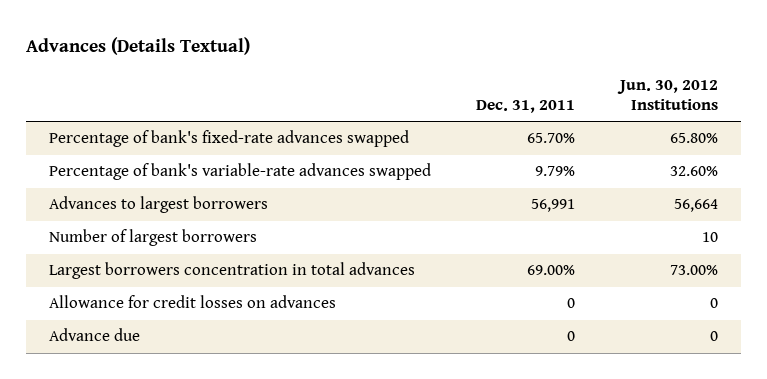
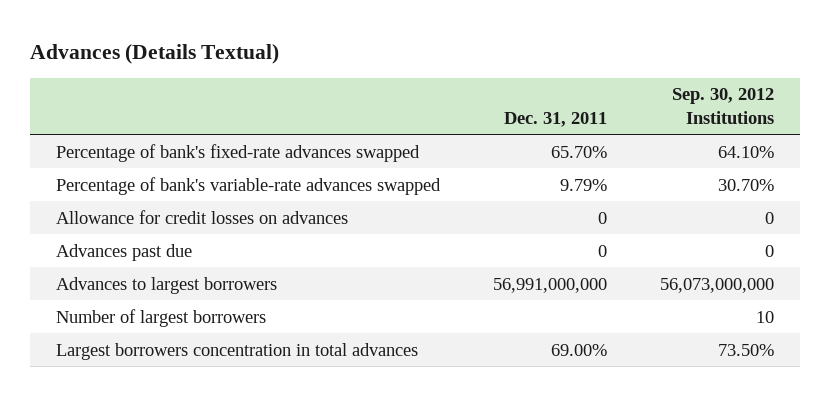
- | Dec. 31, 2011 | Jun. 30, 2012 Institutions
+ | Dec. 31, 2011 | Sep. 30, 2012 Institutions
- Advances to largest borrowers | 56,991 | 56,664
moved up: Allowance for credit losses on advances | 0 | 0
+ Advances past due | 0 | 0
+ Advances to largest borrowers | 56,991,000,000 | 56,073,000,000
- Advance due | 0 | 0

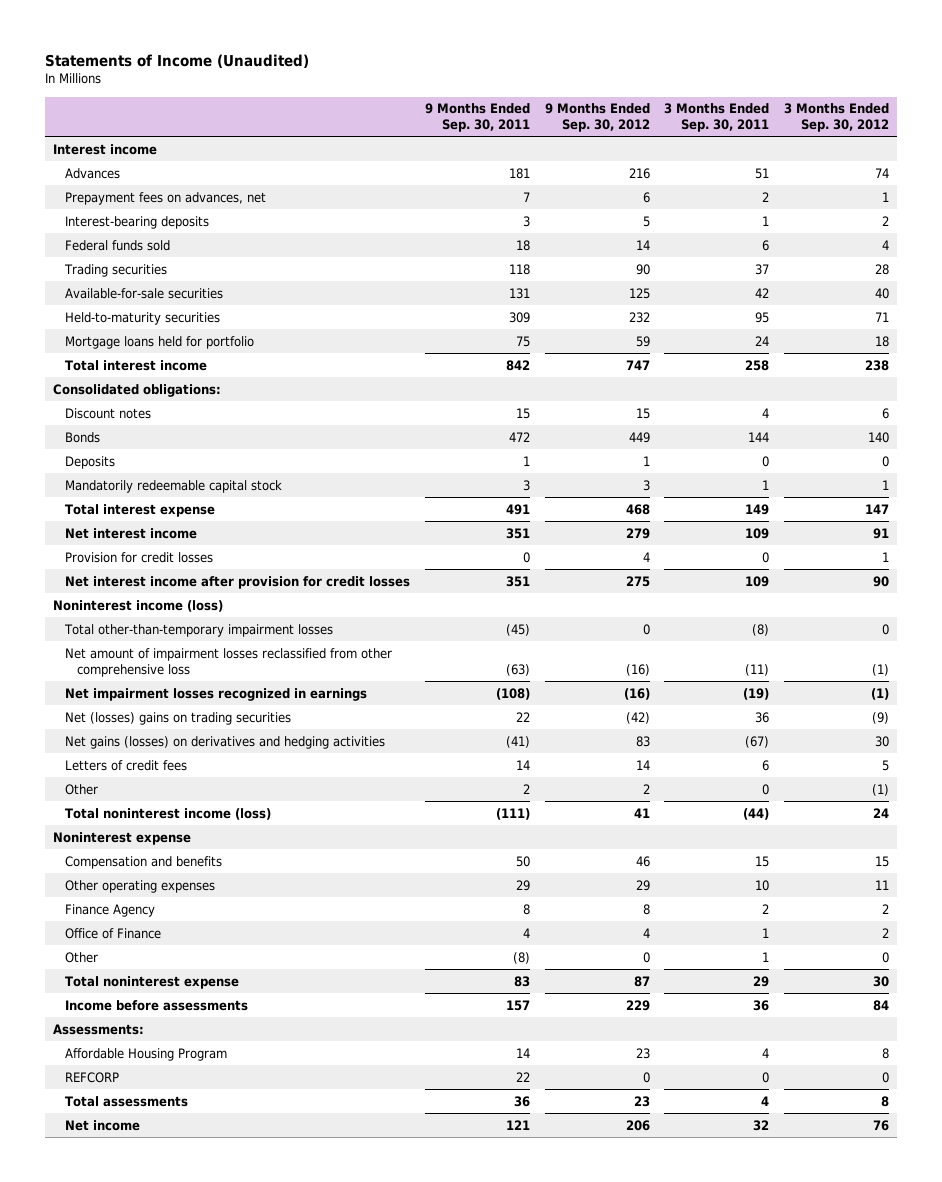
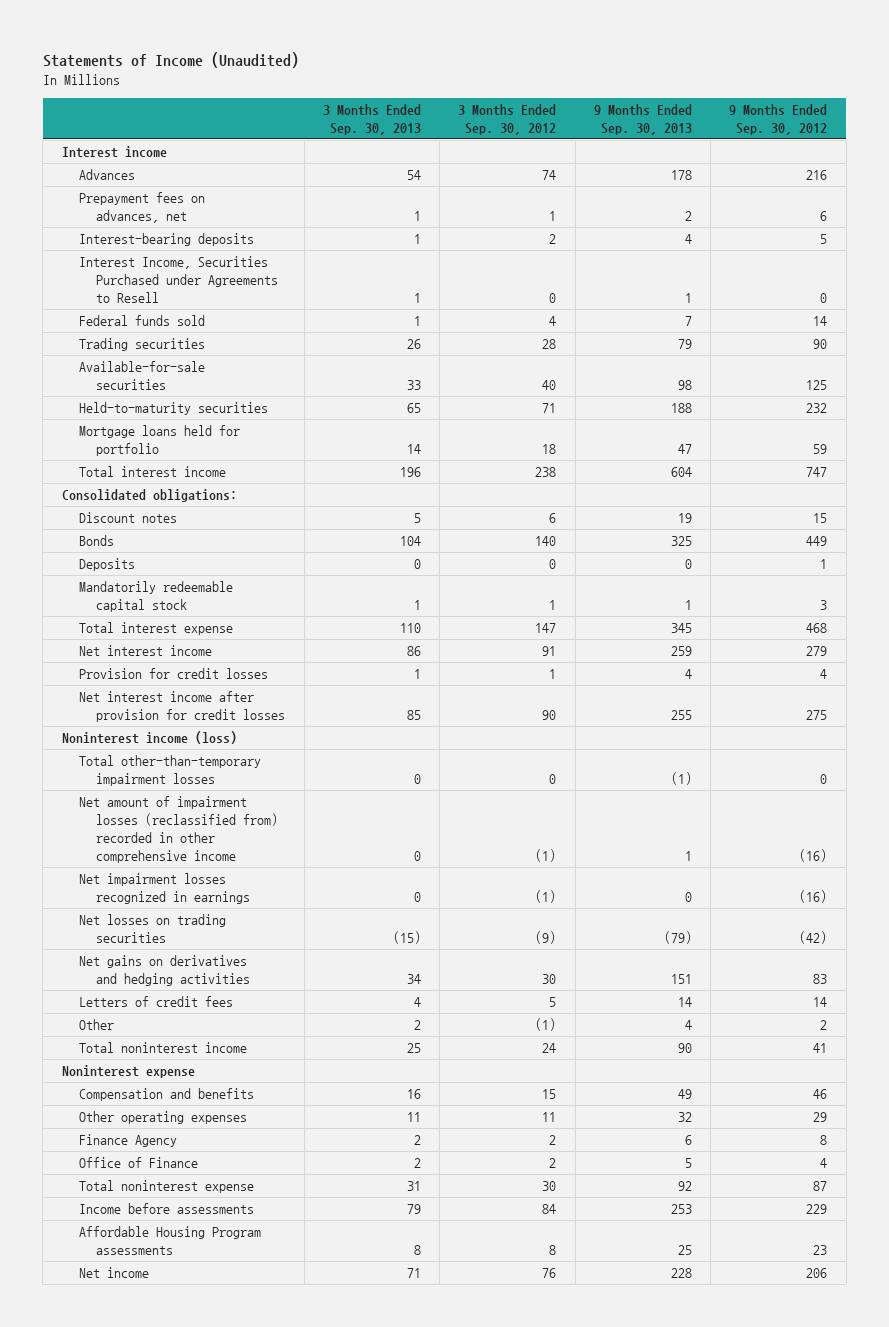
- | 9 Months Ended Sep. 30, 2011 | 9 Months Ended Sep. 30, 2012 | 3 Months Ended Sep. 30, 2011 | 3 Months Ended Sep. 30, 2012
+ | 3 Months Ended Sep. 30, 2013 | 3 Months Ended Sep. 30, 2012 | 9 Months Ended Sep. 30, 2013 | 9 Months Ended Sep. 30, 2012
+ Interest Income, Securities Purchased under Agreements to Resell | 1 | 0 | 1 | 0
- Net amount of impairment losses reclassified from other comprehensive loss | (63) | (16) | (11) | (1)
+ Net amount of impairment losses (reclassified from) recorded in other comprehensive income | 0 | (1) | 1 | (16)
- Net (losses) gains on trading securities | 22 | (42) | 36 | (9)
- Net gains (losses) on derivatives and hedging activities | (41) | 83 | (67) | 30
+ Net losses on trading securities | (15) | (9) | (79) | (42)
+ Net gains on derivatives and hedging activities | 34 | 30 | 151 | 83
- Total noninterest income (loss) | (111) | 41 | (44) | 24
+ Total noninterest income | 25 | 24 | 90 | 41
- Other | (8) | 0 | 1 | 0
- Assessments:
- Affordable Housing Program | 14 | 23 | 4 | 8
- REFCORP | 22 | 0 | 0 | 0
- Total assessments | 36 | 23 | 4 | 8
+ Affordable Housing Program assessments | 8 | 8 | 25 | 23

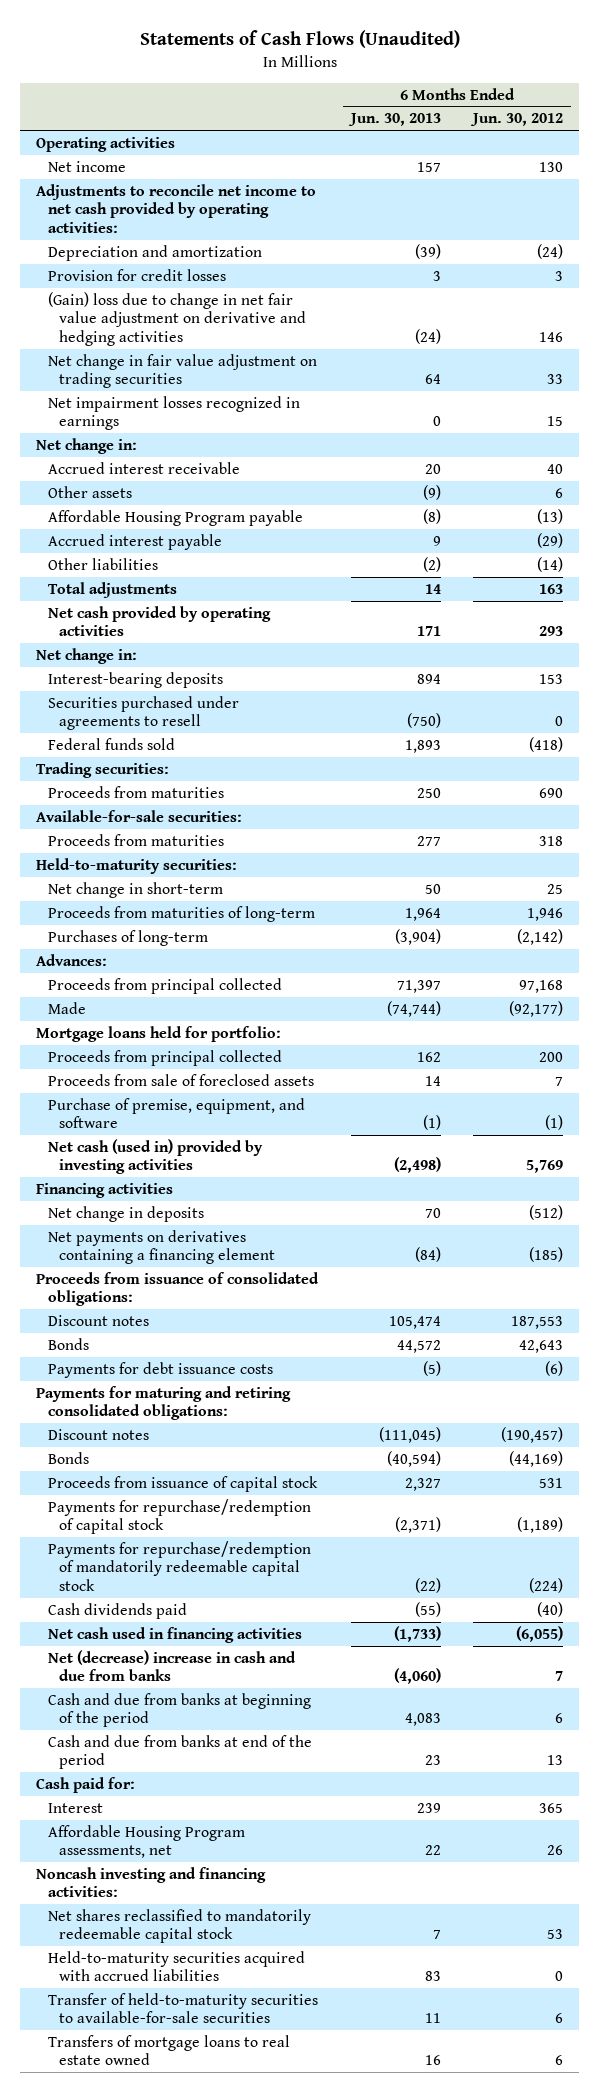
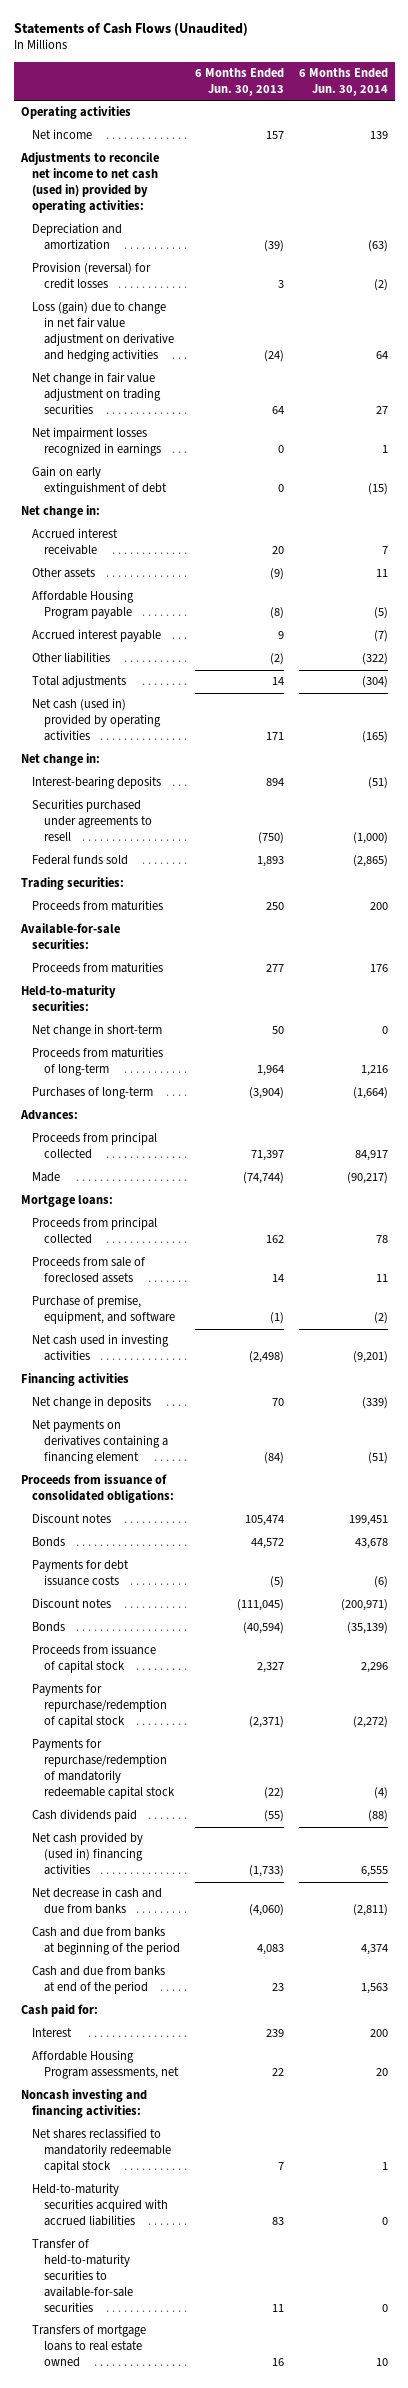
- | 6 Months Ended Jun. 30, 2013 | 6 Months Ended Jun. 30, 2012
+ | 6 Months Ended Jun. 30, 2013 | 6 Months Ended Jun. 30, 2014
- Adjustments to reconcile net income to net cash provided by operating activities:
+ Adjustments to reconcile net income to net cash (used in) provided by operating activities:
- Provision for credit losses | 3 | 3
- (Gain) loss due to change in net fair value adjustment on derivative and hedging activities | (24) | 146
+ Provision (reversal) for credit losses | 3 | (2)
+ Loss (gain) due to change in net fair value adjustment on derivative and hedging activities | (24) | 64
+ Gain on early extinguishment of debt | 0 | (15)
- Net cash provided by operating activities | 171 | 293
+ Net cash (used in) provided by operating activities | 171 | (165)
- Mortgage loans held for portfolio:
+ Mortgage loans:
- Net cash (used in) provided by investing activities | (2,498) | 5,769
+ Net cash used in investing activities | (2,498) | (9,201)
- Payments for maturing and retiring consolidated obligations:
- Net cash used in financing activities | (1,733) | (6,055)
- Net (decrease) increase in cash and due from banks | (4,060) | 7
+ Net cash provided by (used in) financing activities | (1,733) | 6,555
+ Net decrease in cash and due from banks | (4,060) | (2,811)

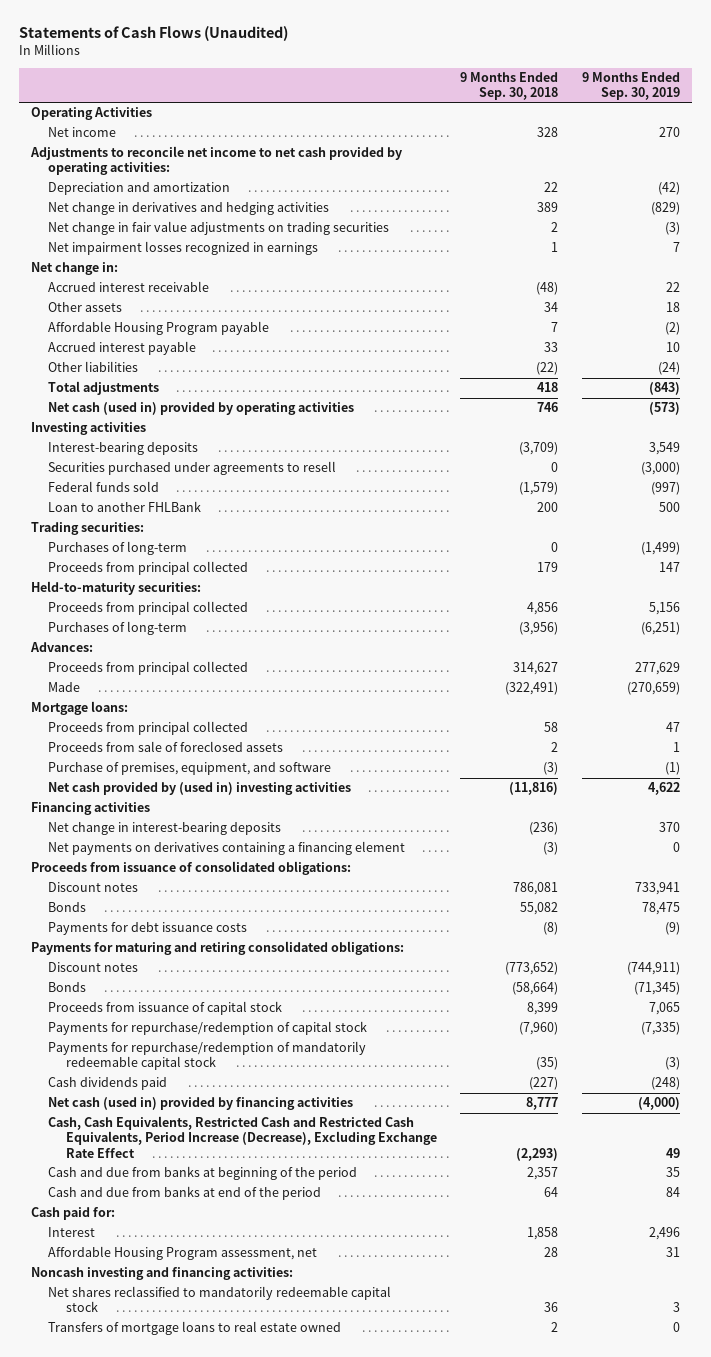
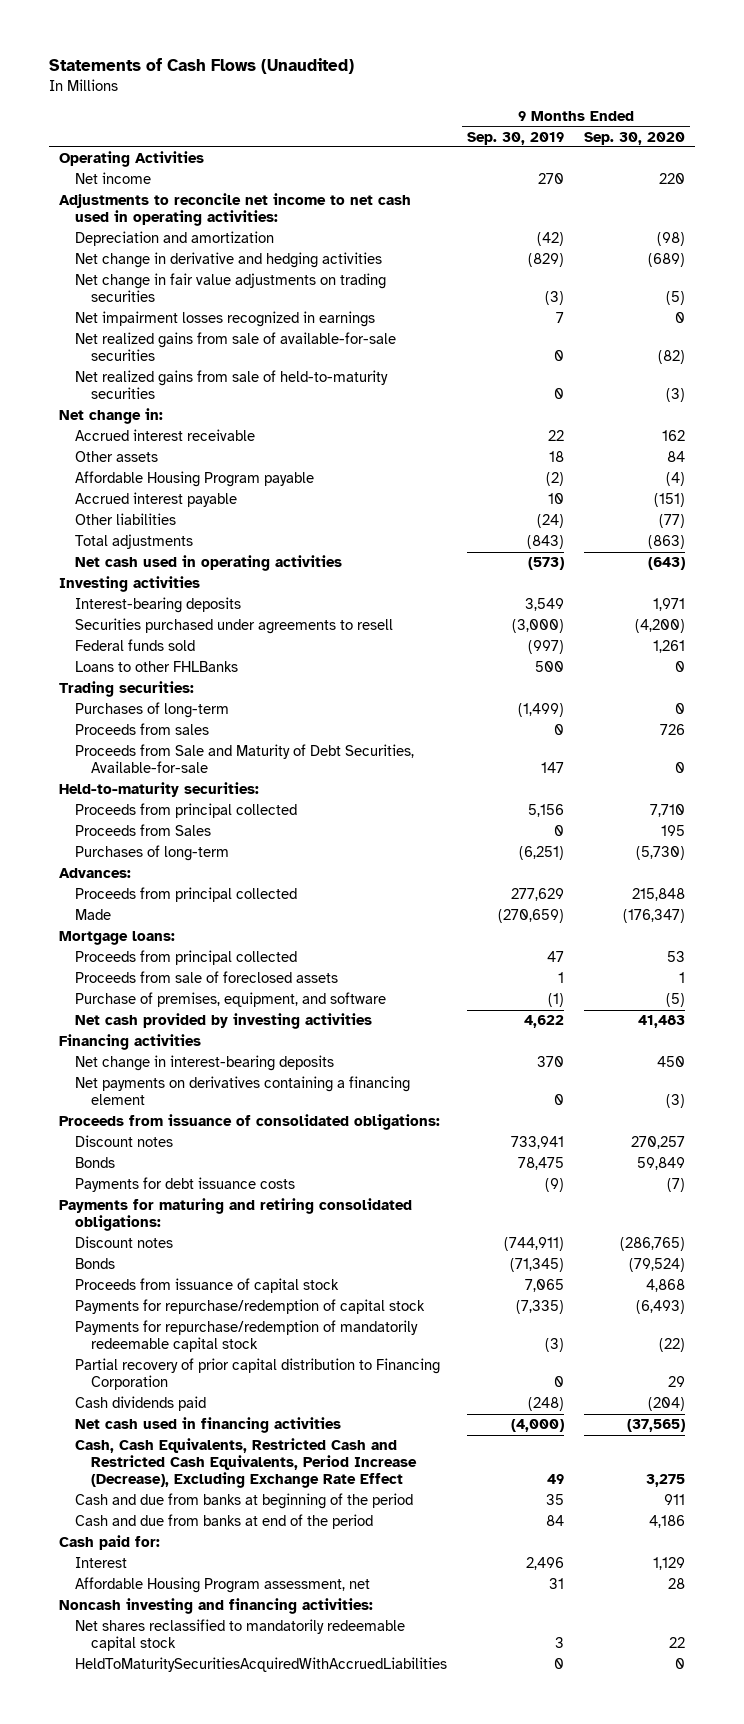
- | 9 Months Ended Sep. 30, 2018 | 9 Months Ended Sep. 30, 2019
+ | 9 Months Ended Sep. 30, 2019 | 9 Months Ended Sep. 30, 2020
- Adjustments to reconcile net income to net cash provided by operating activities:
+ Adjustments to reconcile net income to net cash used in operating activities:
- Net change in derivatives and hedging activities | 389 | (829)
+ Net change in derivative and hedging activities | (829) | (689)
+ Net realized gains from sale of available-for-sale securities | 0 | (82)
+ Net realized gains from sale of held-to-maturity securities | 0 | (3)
- Net cash (used in) provided by operating activities | 746 | (573)
+ Net cash used in operating activities | (573) | (643)
- Loan to another FHLBank | 200 | 500
+ Loans to other FHLBanks | 500 | 0
- Proceeds from principal collected | 179 | 147
+ Proceeds from sales | 0 | 726
+ Proceeds from Sale and Maturity of Debt Securities, Available-for-sale | 147 | 0
+ Proceeds from Sales | 0 | 195
- Net cash provided by (used in) investing activities | (11,816) | 4,622
+ Net cash provided by investing activities | 4,622 | 41,483
+ Partial recovery of prior capital distribution to Financing Corporation | 0 | 29
- Net cash (used in) provided by financing activities | 8,777 | (4,000)
+ Net cash used in financing activities | (4,000) | (37,565)
- Transfers of mortgage loans to real estate owned | 2 | 0
+ HeldToMaturitySecuritiesAcquiredWithAccruedLiabilities | 0 | 0

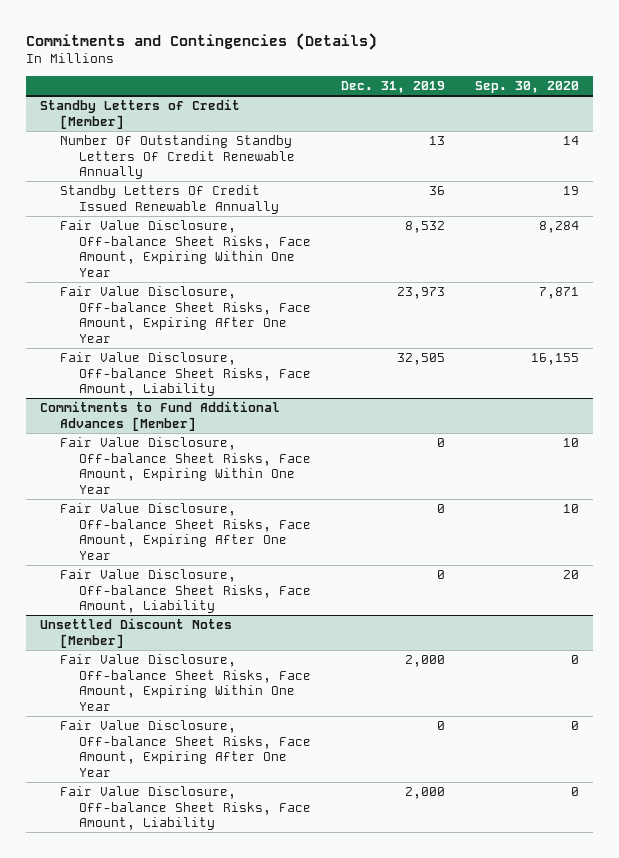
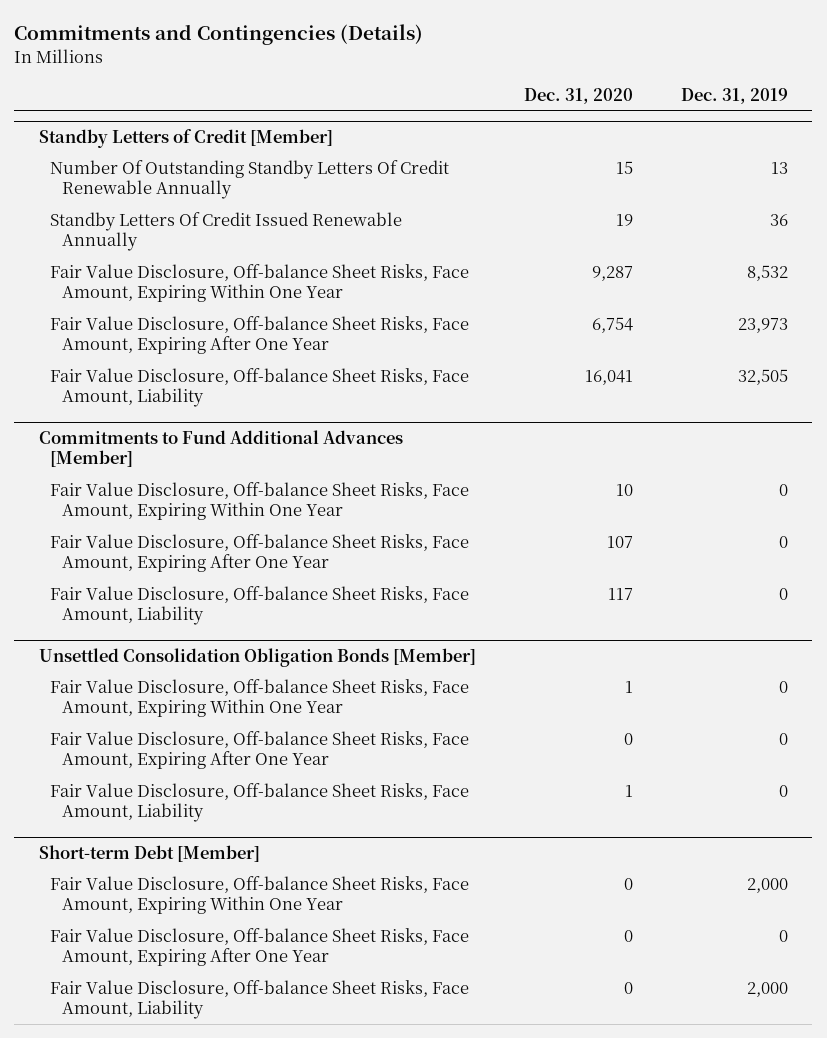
- | Dec. 31, 2019 | Sep. 30, 2020
+ | Dec. 31, 2020 | Dec. 31, 2019
- Unsettled Discount Notes [Member]
+ Unsettled Consolidation Obligation Bonds [Member]
+ Fair Value Disclosure, Off-balance Sheet Risks, Face Amount, Expiring Within One Year | 1 | 0
+ Fair Value Disclosure, Off-balance Sheet Risks, Face Amount, Expiring After One Year | 0 | 0
+ Fair Value Disclosure, Off-balance Sheet Risks, Face Amount, Liability | 1 | 0
+ Short-term Debt [Member]

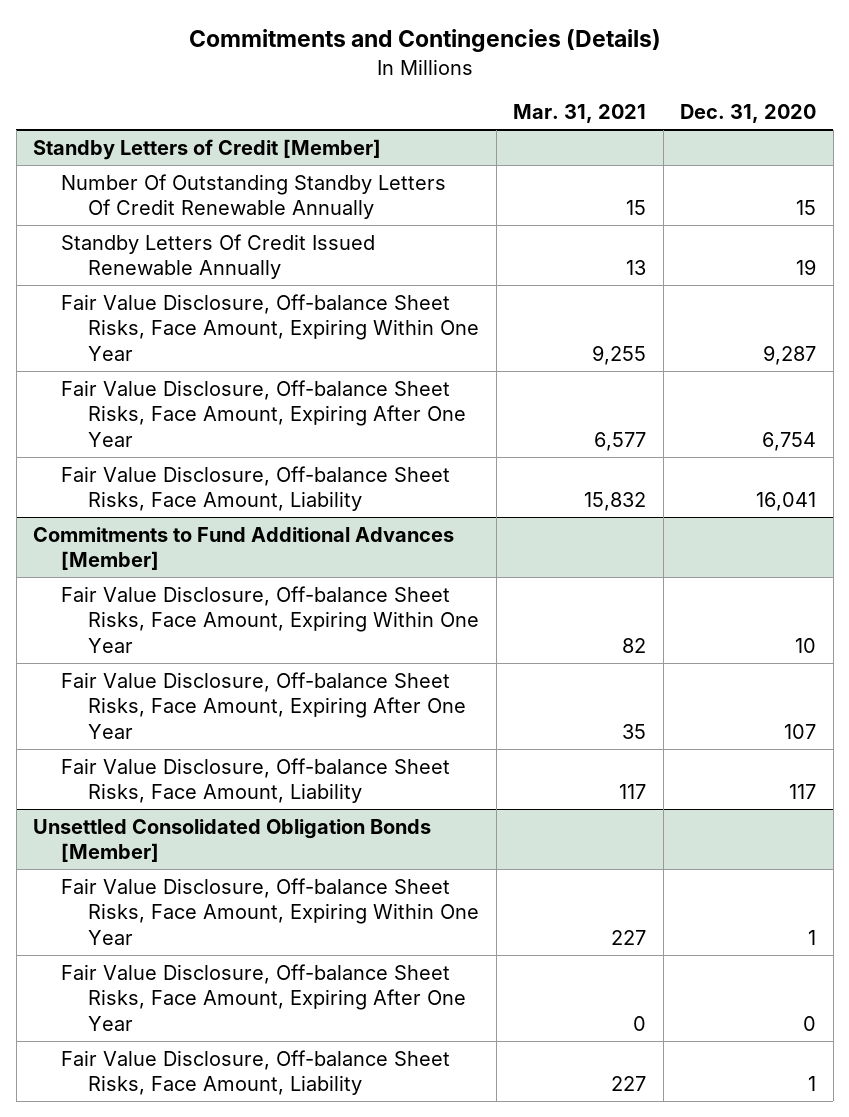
- | Dec. 31, 2020 | Dec. 31, 2019
+ | Mar. 31, 2021 | Dec. 31, 2020
- Unsettled Consolidation Obligation Bonds [Member]
+ Unsettled Consolidated Obligation Bonds [Member]
- Short-term Debt [Member]
- Fair Value Disclosure, Off-balance Sheet Risks, Face Amount, Expiring Within One Year | 0 | 2,000
- Fair Value Disclosure, Off-balance Sheet Risks, Face Amount, Expiring After One Year | 0 | 0
- Fair Value Disclosure, Off-balance Sheet Risks, Face Amount, Liability | 0 | 2,000

